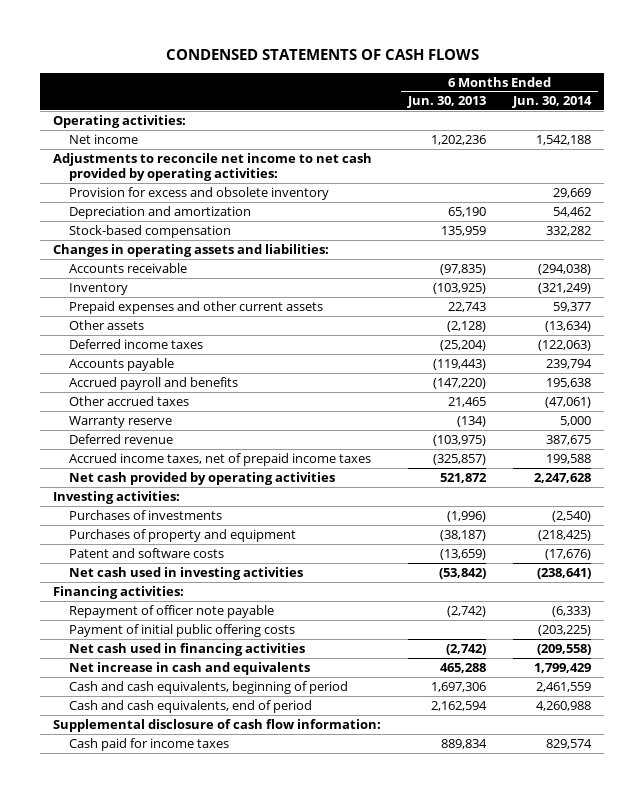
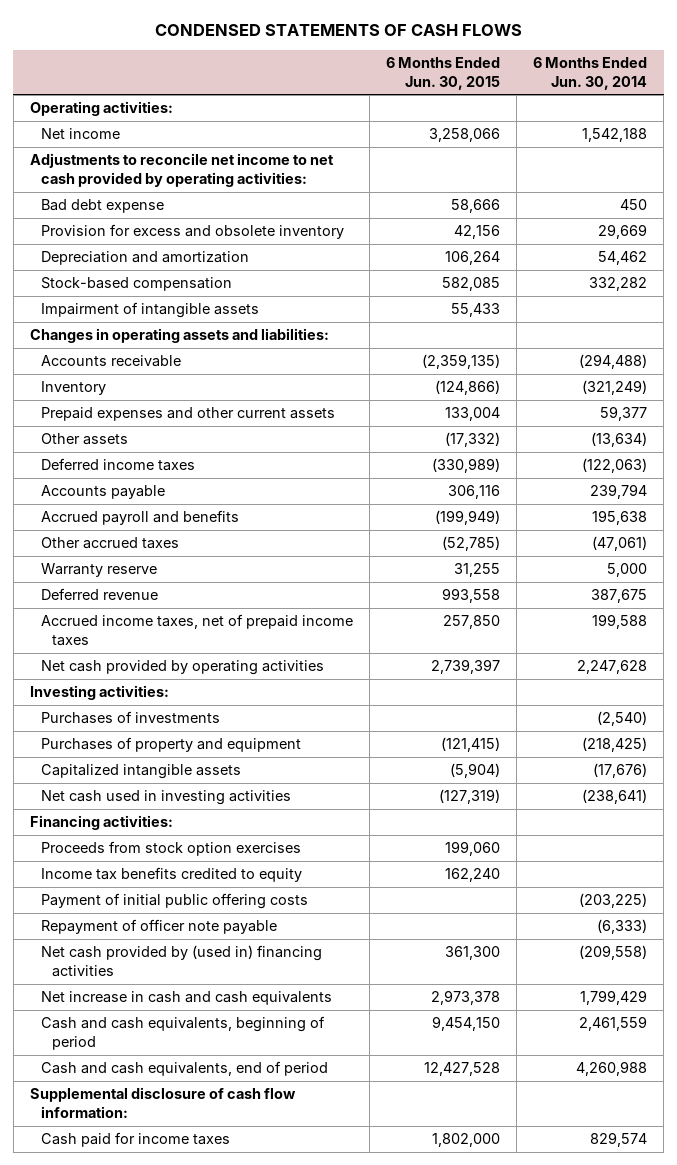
- | 6 Months Ended Jun. 30, 2013 | 6 Months Ended Jun. 30, 2014
+ | 6 Months Ended Jun. 30, 2015 | 6 Months Ended Jun. 30, 2014
+ Bad debt expense | 58,666 | 450
+ Impairment of intangible assets | 55,433 |
- Accounts receivable | (97,835) | (294,038)
+ Accounts receivable | (2,359,135) | (294,488)
- Patent and software costs | (13,659) | (17,676)
+ Capitalized intangible assets | (5,904) | (17,676)
+ Proceeds from stock option exercises | 199,060 |
+ Income tax benefits credited to equity | 162,240 |
- Net cash used in financing activities | (2,742) | (209,558)
- Net increase in cash and equivalents | 465,288 | 1,799,429
moved down: Repayment of officer note payable | | (6,333)
+ Net cash provided by (used in) financing activities | 361,300 | (209,558)
+ Net increase in cash and cash equivalents | 2,973,378 | 1,799,429

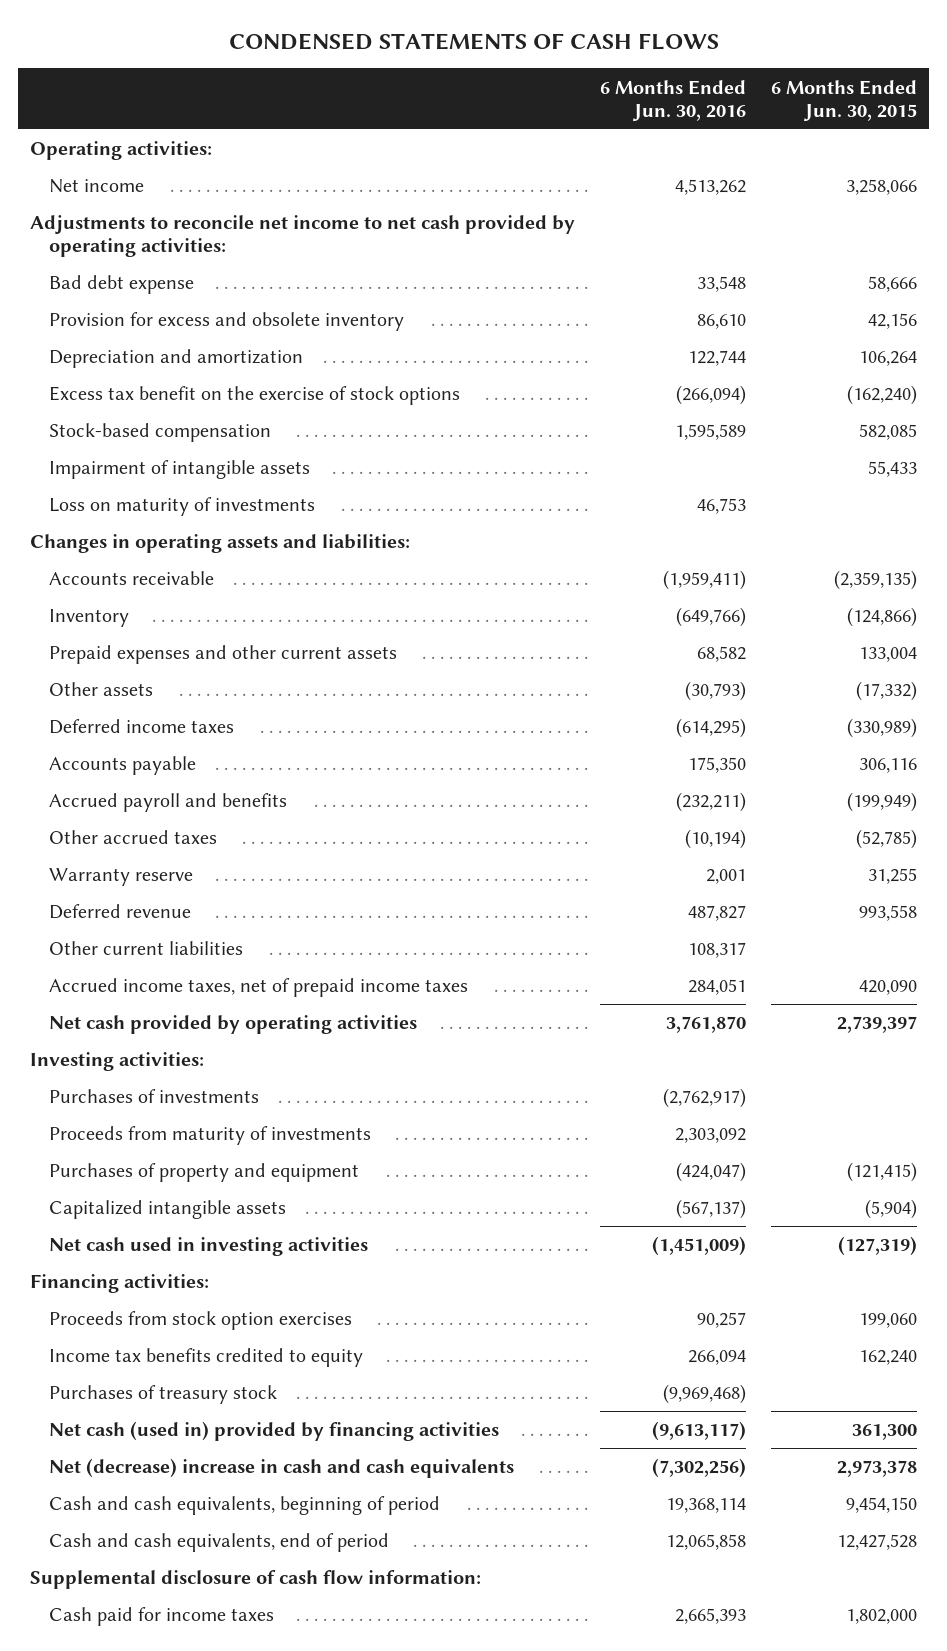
- | 6 Months Ended Jun. 30, 2015 | 6 Months Ended Jun. 30, 2014
+ | 6 Months Ended Jun. 30, 2016 | 6 Months Ended Jun. 30, 2015
+ Excess tax benefit on the exercise of stock options | (266,094) | (162,240)
+ Loss on maturity of investments | 46,753 |
- Accrued income taxes, net of prepaid income taxes | 257,850 | 199,588
+ Other current liabilities | 108,317 |
+ Accrued income taxes, net of prepaid income taxes | 284,051 | 420,090
+ Proceeds from maturity of investments | 2,303,092 |
- Payment of initial public offering costs | | (203,225)
- Repayment of officer note payable | | (6,333)
- Net cash provided by (used in) financing activities | 361,300 | (209,558)
- Net increase in cash and cash equivalents | 2,973,378 | 1,799,429
+ Purchases of treasury stock | (9,969,468) |
+ Net cash (used in) provided by financing activities | (9,613,117) | 361,300
+ Net (decrease) increase in cash and cash equivalents | (7,302,256) | 2,973,378

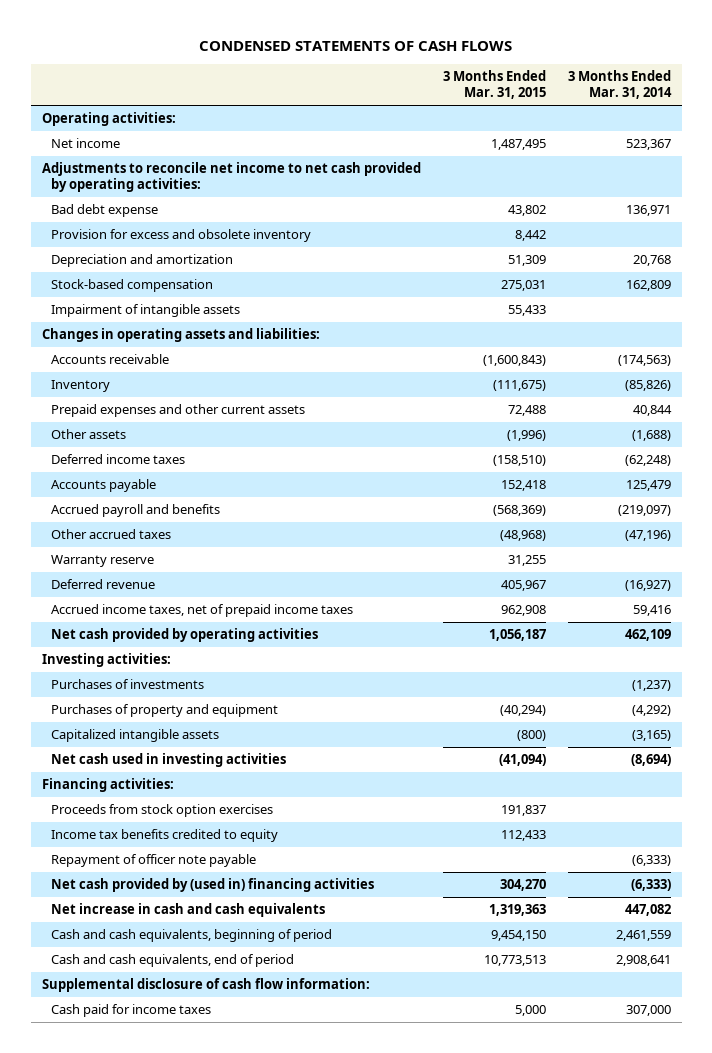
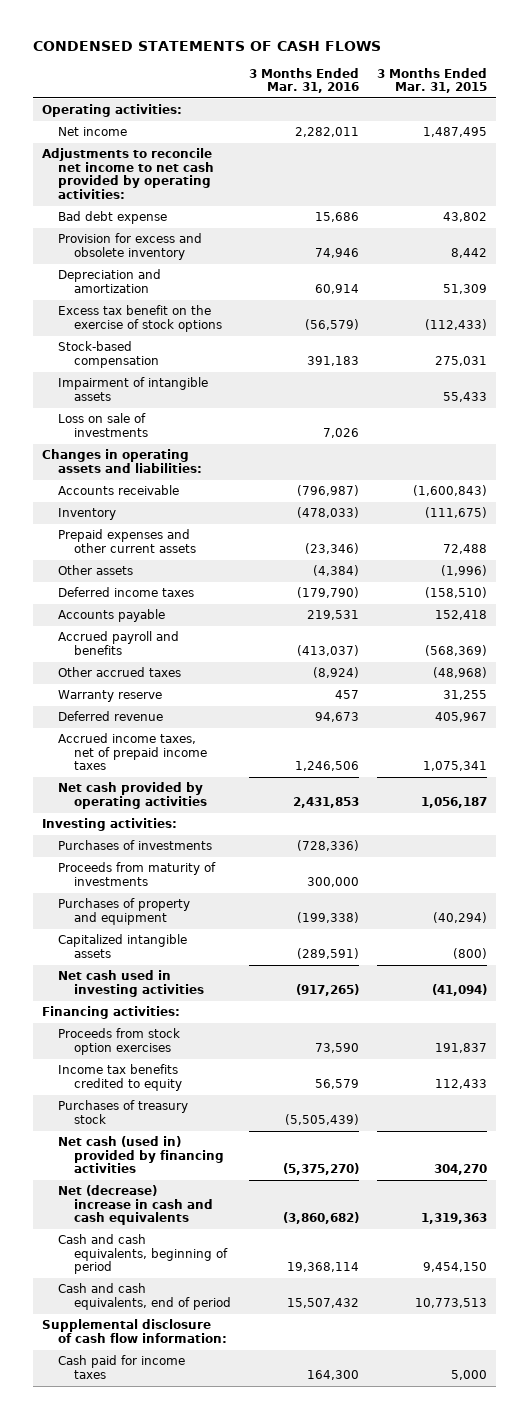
- | 3 Months Ended Mar. 31, 2015 | 3 Months Ended Mar. 31, 2014
+ | 3 Months Ended Mar. 31, 2016 | 3 Months Ended Mar. 31, 2015
+ Excess tax benefit on the exercise of stock options | (56,579) | (112,433)
+ Loss on sale of investments | 7,026 |
- Accrued income taxes, net of prepaid income taxes | 962,908 | 59,416
+ Accrued income taxes, net of prepaid income taxes | 1,246,506 | 1,075,341
+ Proceeds from maturity of investments | 300,000 |
- Repayment of officer note payable | | (6,333)
- Net cash provided by (used in) financing activities | 304,270 | (6,333)
- Net increase in cash and cash equivalents | 1,319,363 | 447,082
+ Purchases of treasury stock | (5,505,439) |
+ Net cash (used in) provided by financing activities | (5,375,270) | 304,270
+ Net (decrease) increase in cash and cash equivalents | (3,860,682) | 1,319,363

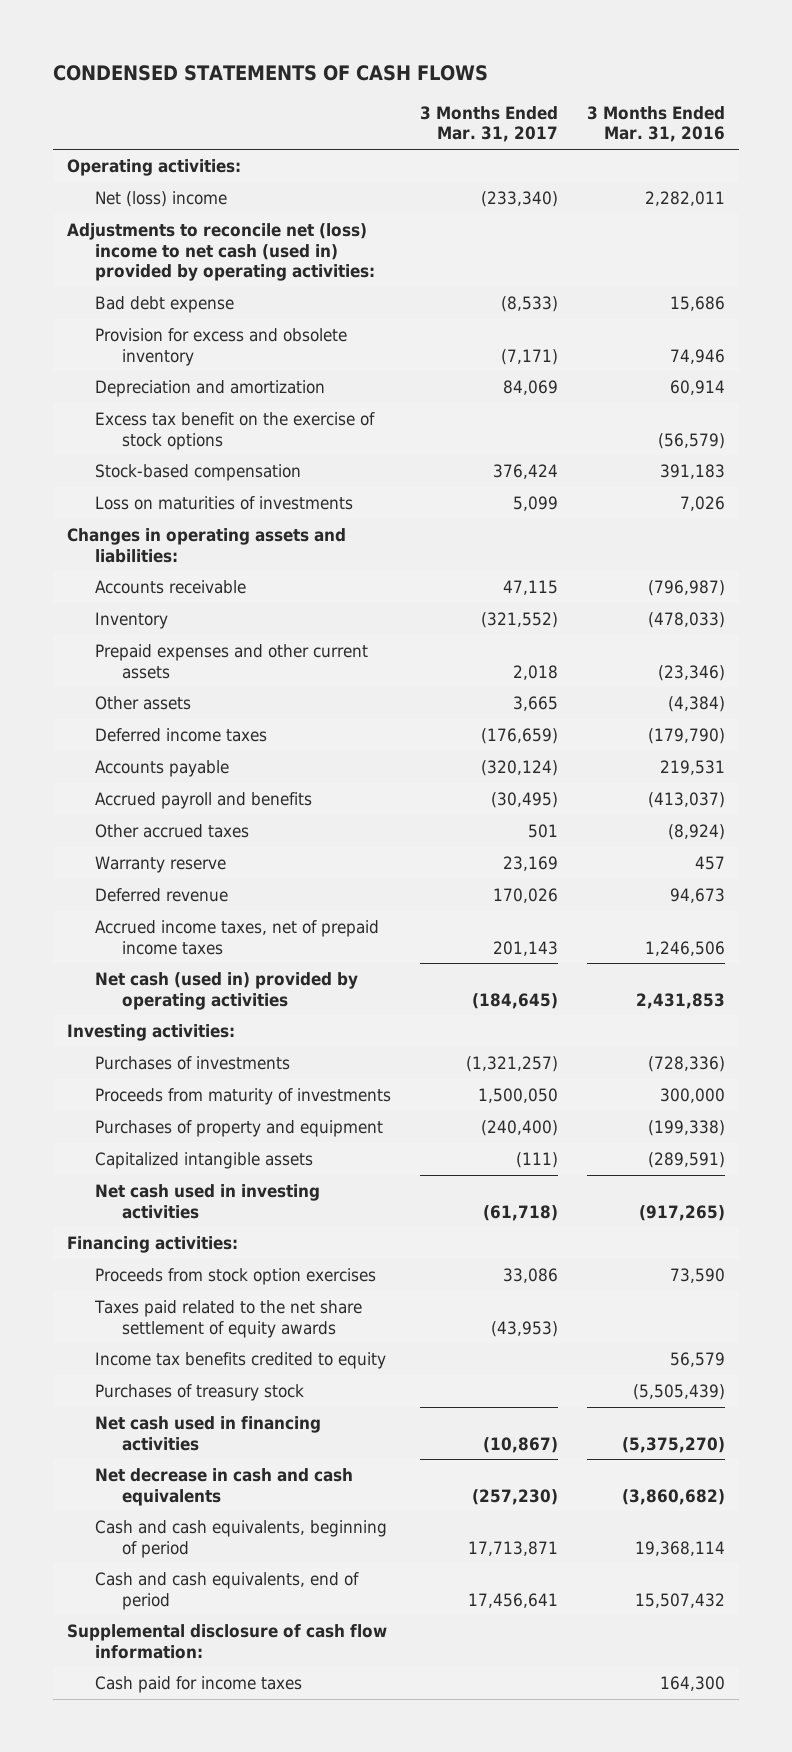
- | 3 Months Ended Mar. 31, 2016 | 3 Months Ended Mar. 31, 2015
+ | 3 Months Ended Mar. 31, 2017 | 3 Months Ended Mar. 31, 2016
- Net income | 2,282,011 | 1,487,495
- Adjustments to reconcile net income to net cash provided by operating activities:
+ Net (loss) income | (233,340) | 2,282,011
+ Adjustments to reconcile net (loss) income to net cash (used in) provided by operating activities:
- Impairment of intangible assets | | 55,433
- Loss on sale of investments | 7,026 |
+ Loss on maturities of investments | 5,099 | 7,026
- Net cash provided by operating activities | 2,431,853 | 1,056,187
+ Net cash (used in) provided by operating activities | (184,645) | 2,431,853
+ Taxes paid related to the net share settlement of equity awards | (43,953) |
- Net cash (used in) provided by financing activities | (5,375,270) | 304,270
- Net (decrease) increase in cash and cash equivalents | (3,860,682) | 1,319,363
+ Net cash used in financing activities | (10,867) | (5,375,270)
+ Net decrease in cash and cash equivalents | (257,230) | (3,860,682)

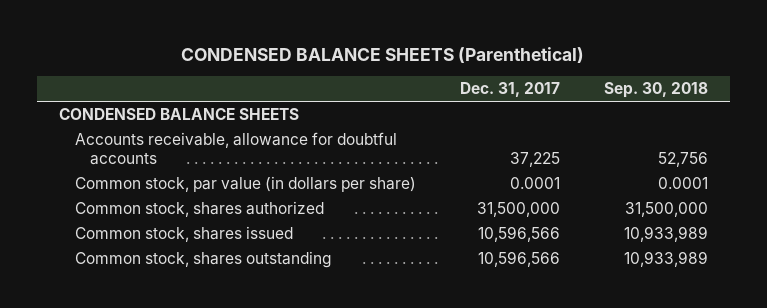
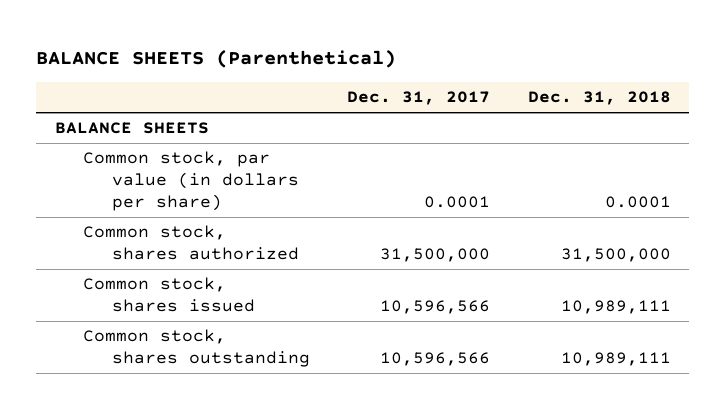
- CONDENSED BALANCE SHEETS (Parenthetical)
+ BALANCE SHEETS (Parenthetical)
- | Dec. 31, 2017 | Sep. 30, 2018
+ | Dec. 31, 2017 | Dec. 31, 2018
- CONDENSED BALANCE SHEETS
- Accounts receivable, allowance for doubtful accounts | 37,225 | 52,756
+ BALANCE SHEETS

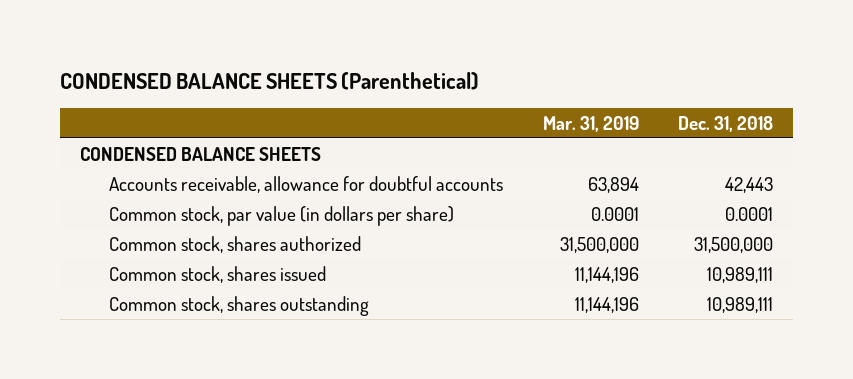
- BALANCE SHEETS (Parenthetical)
+ CONDENSED BALANCE SHEETS (Parenthetical)
- | Dec. 31, 2017 | Dec. 31, 2018
+ | Mar. 31, 2019 | Dec. 31, 2018
- BALANCE SHEETS
+ CONDENSED BALANCE SHEETS
+ Accounts receivable, allowance for doubtful accounts | 63,894 | 42,443

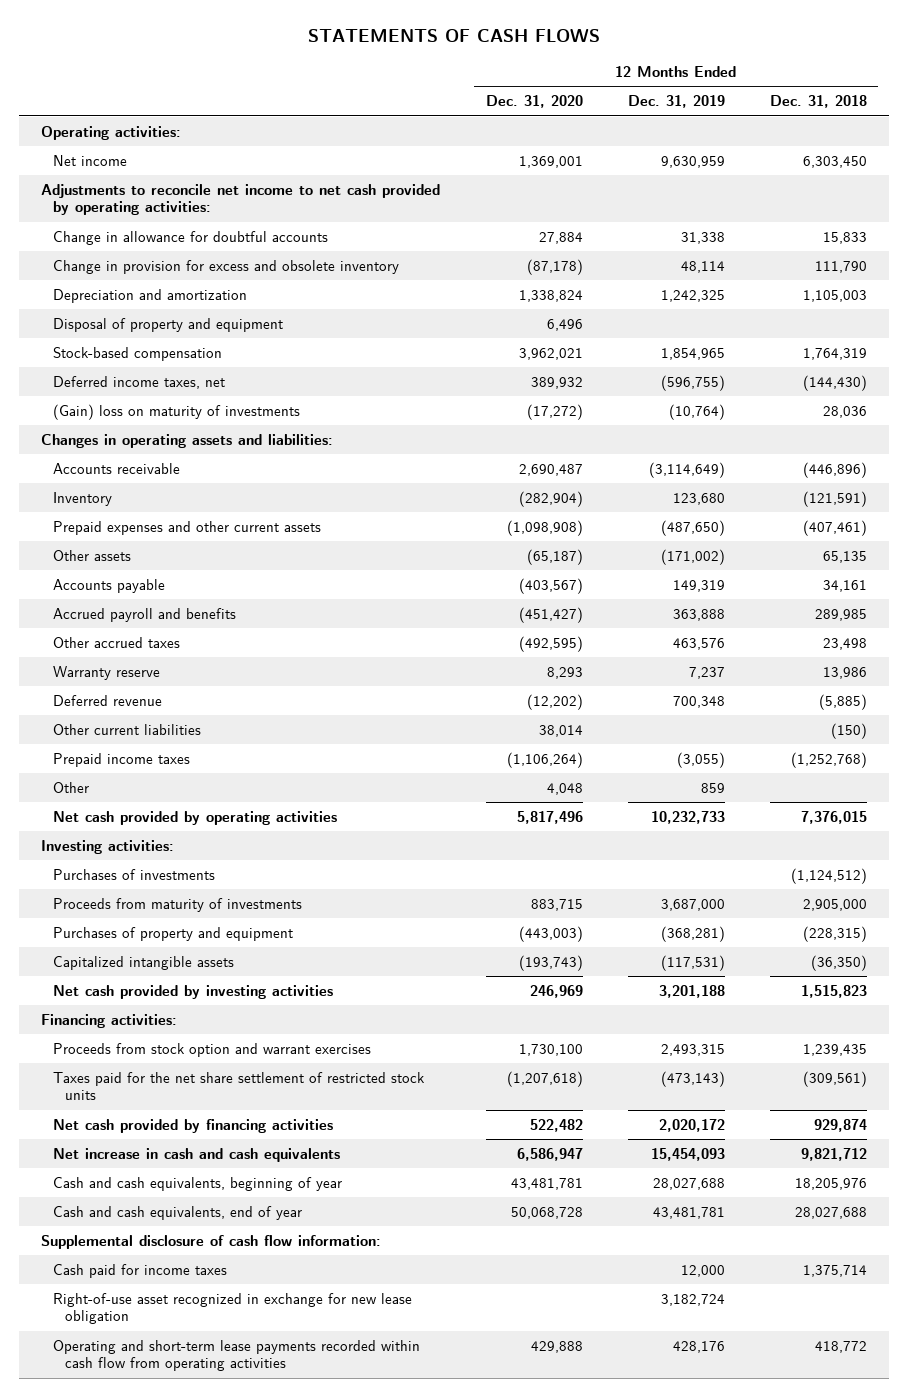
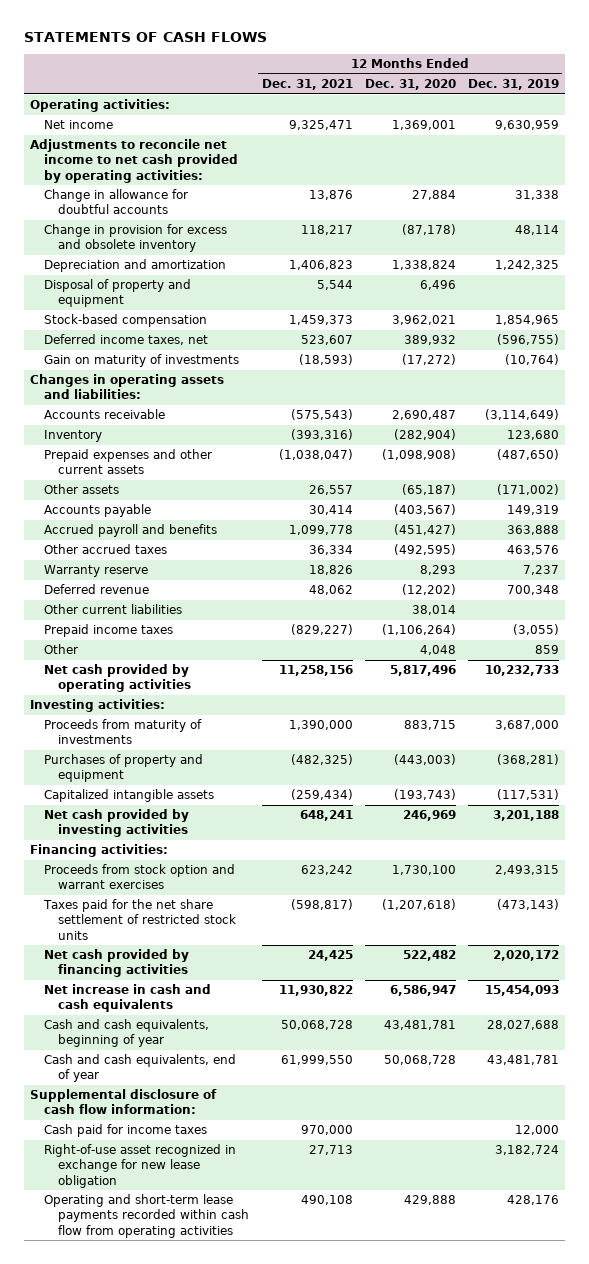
- | 12 Months Ended Dec. 31, 2020 | 12 Months Ended Dec. 31, 2019 | 12 Months Ended Dec. 31, 2018
+ | 12 Months Ended Dec. 31, 2021 | 12 Months Ended Dec. 31, 2020 | 12 Months Ended Dec. 31, 2019
- (Gain) loss on maturity of investments | (17,272) | (10,764) | 28,036
+ Gain on maturity of investments | (18,593) | (17,272) | (10,764)
- Purchases of investments | | | (1,124,512)

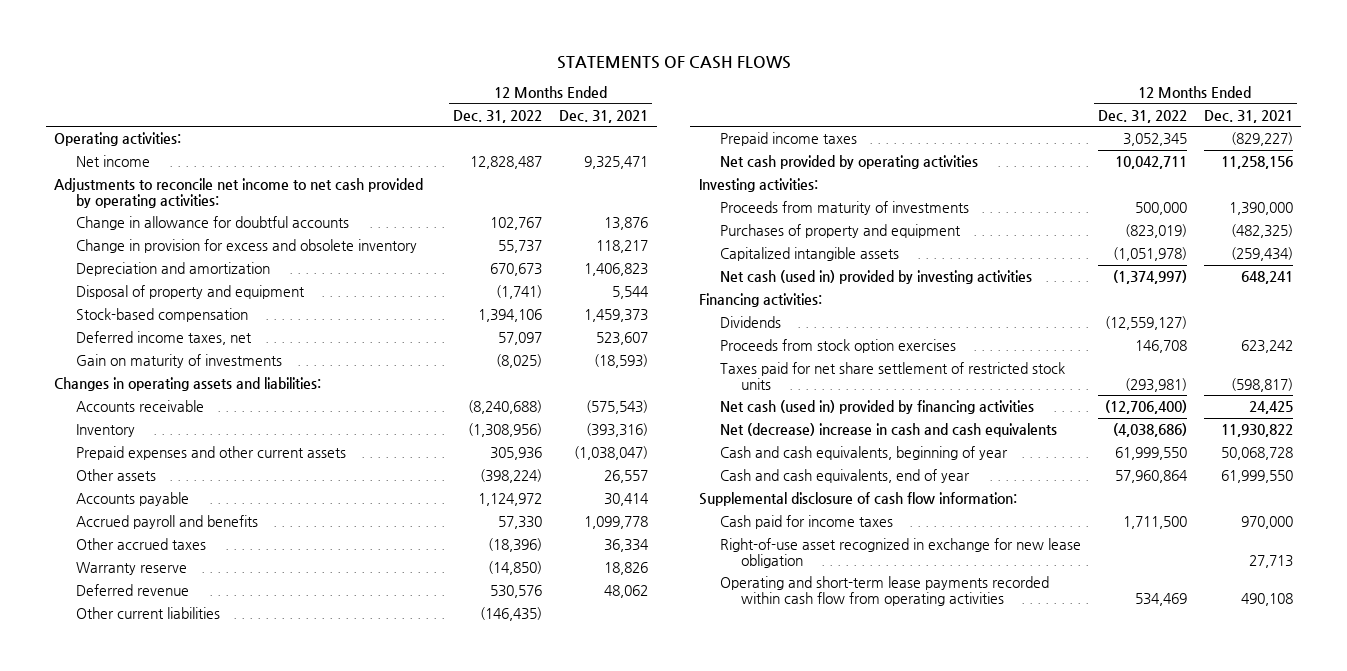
- | 12 Months Ended Dec. 31, 2021 | 12 Months Ended Dec. 31, 2020 | 12 Months Ended Dec. 31, 2019
+ | 12 Months Ended Dec. 31, 2022 | 12 Months Ended Dec. 31, 2021
- Other | | 4,048 | 859
- Net cash provided by investing activities | 648,241 | 246,969 | 3,201,188
+ Net cash (used in) provided by investing activities | (1,374,997) | 648,241
- Proceeds from stock option and warrant exercises | 623,242 | 1,730,100 | 2,493,315
- Taxes paid for the net share settlement of restricted stock units | (598,817) | (1,207,618) | (473,143)
- Net cash provided by financing activities | 24,425 | 522,482 | 2,020,172
- Net increase in cash and cash equivalents | 11,930,822 | 6,586,947 | 15,454,093
+ Dividends | (12,559,127) |
+ Proceeds from stock option exercises | 146,708 | 623,242
+ Taxes paid for net share settlement of restricted stock units | (293,981) | (598,817)
+ Net cash (used in) provided by financing activities | (12,706,400) | 24,425
+ Net (decrease) increase in cash and cash equivalents | (4,038,686) | 11,930,822

